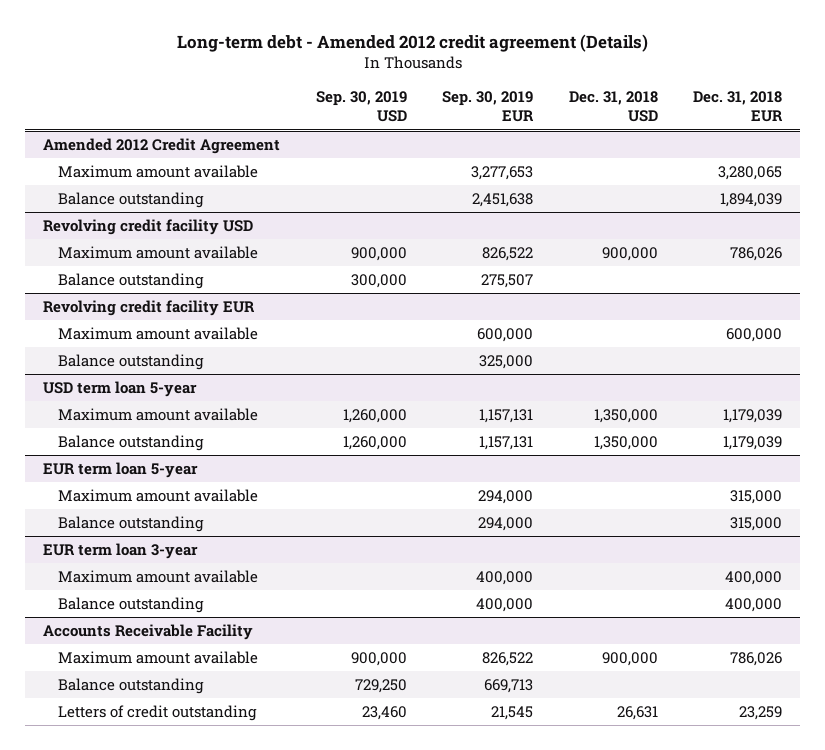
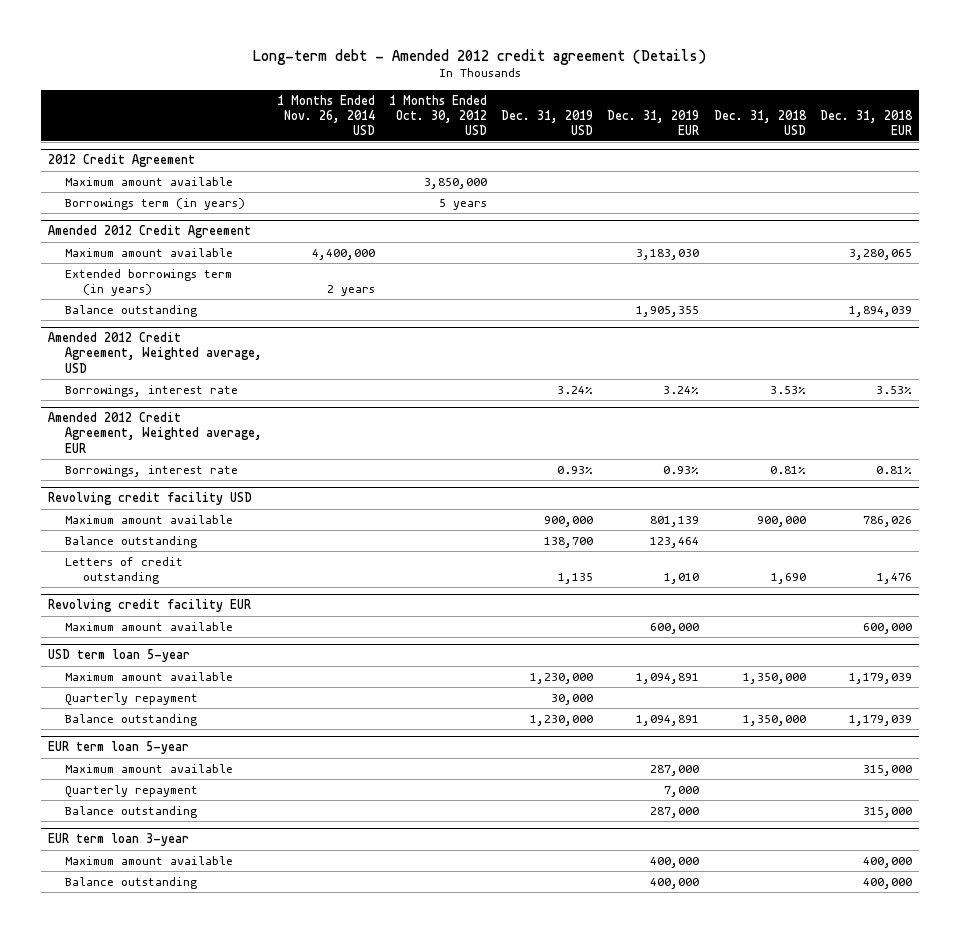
- | Sep. 30, 2019 USD | Sep. 30, 2019 EUR | Dec. 31, 2018 USD | Dec. 31, 2018 EUR
+ | 1 Months Ended Nov. 26, 2014 USD | 1 Months Ended Oct. 30, 2012 USD | Dec. 31, 2019 USD | Dec. 31, 2019 EUR | Dec. 31, 2018 USD | Dec. 31, 2018 EUR
+ 2012 Credit Agreement
+ Maximum amount available | | 3,850,000 | | | |
+ Borrowings term (in years) | | 5 years | | | |
@ Amended 2012 Credit Agreement
+ Extended borrowings term (in years) | 2 years | | | | |
+ Amended 2012 Credit Agreement, Weighted average, USD
+ Borrowings, interest rate | | | 3.24% | 3.24% | 3.53% | 3.53%
+ Amended 2012 Credit Agreement, Weighted average, EUR
+ Borrowings, interest rate | | | 0.93% | 0.93% | 0.81% | 0.81%
@ Revolving credit facility USD
+ Letters of credit outstanding | | | 1,135 | 1,010 | 1,690 | 1,476
@ Revolving credit facility EUR
- Balance outstanding | | 325,000 | |
@ USD term loan 5-year
+ Quarterly repayment | | | 30,000 | | |
@ EUR term loan 5-year
+ Quarterly repayment | | | | 7,000 | |
- Accounts Receivable Facility
- Maximum amount available | 900,000 | 826,522 | 900,000 | 786,026
- Balance outstanding | 729,250 | 669,713 | |
- Letters of credit outstanding | 23,460 | 21,545 | 26,631 | 23,259

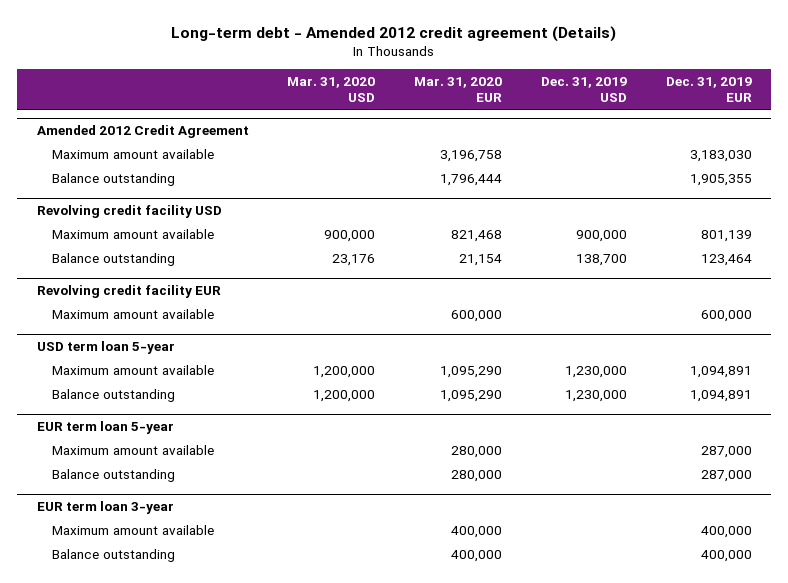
- | 1 Months Ended Nov. 26, 2014 USD | 1 Months Ended Oct. 30, 2012 USD | Dec. 31, 2019 USD | Dec. 31, 2019 EUR | Dec. 31, 2018 USD | Dec. 31, 2018 EUR
+ | Mar. 31, 2020 USD | Mar. 31, 2020 EUR | Dec. 31, 2019 USD | Dec. 31, 2019 EUR
- 2012 Credit Agreement
- Maximum amount available | | 3,850,000 | | | |
- Borrowings term (in years) | | 5 years | | | |
@ Amended 2012 Credit Agreement
- Extended borrowings term (in years) | 2 years | | | | |
- Amended 2012 Credit Agreement, Weighted average, USD
- Borrowings, interest rate | | | 3.24% | 3.24% | 3.53% | 3.53%
- Amended 2012 Credit Agreement, Weighted average, EUR
- Borrowings, interest rate | | | 0.93% | 0.93% | 0.81% | 0.81%
@ Revolving credit facility USD
- Letters of credit outstanding | | | 1,135 | 1,010 | 1,690 | 1,476
@ USD term loan 5-year
- Quarterly repayment | | | 30,000 | | |
@ EUR term loan 5-year
- Quarterly repayment | | | | 7,000 | |

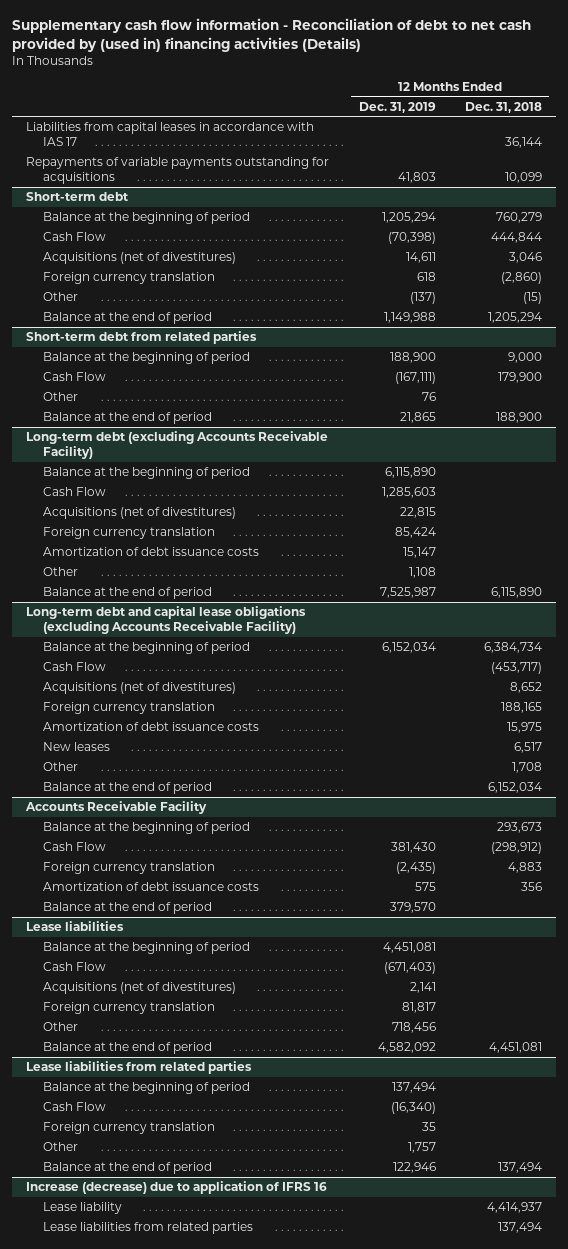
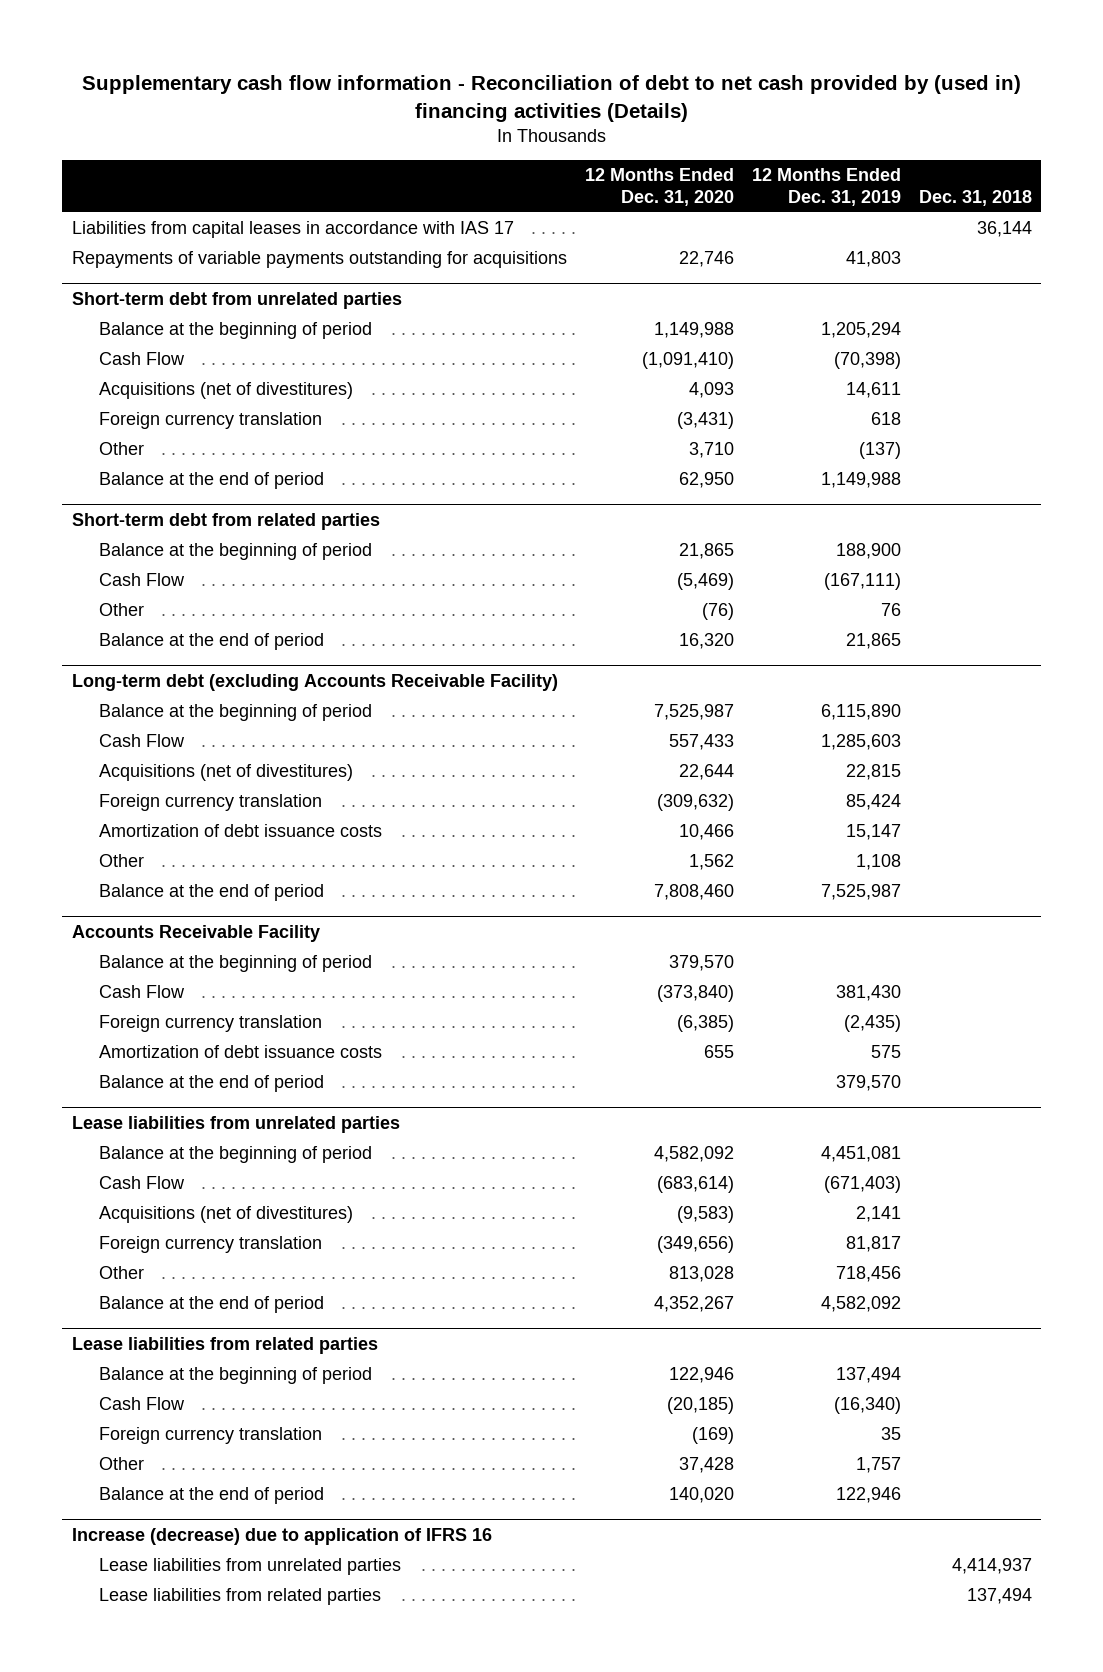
- | 12 Months Ended Dec. 31, 2019 | 12 Months Ended Dec. 31, 2018
+ | 12 Months Ended Dec. 31, 2020 | 12 Months Ended Dec. 31, 2019 | Dec. 31, 2018
- Short-term debt
+ Short-term debt from unrelated parties
- Long-term debt and capital lease obligations (excluding Accounts Receivable Facility)
- Balance at the beginning of period | 6,152,034 | 6,384,734
- Cash Flow | | (453,717)
- Acquisitions (net of divestitures) | | 8,652
- Foreign currency translation | | 188,165
- Amortization of debt issuance costs | | 15,975
- New leases | | 6,517
- Other | | 1,708
- Balance at the end of period | | 6,152,034
- Lease liabilities
+ Lease liabilities from unrelated parties
@ Increase (decrease) due to application of IFRS 16
- Lease liability | | 4,414,937
+ Lease liabilities from unrelated parties | | | 4,414,937

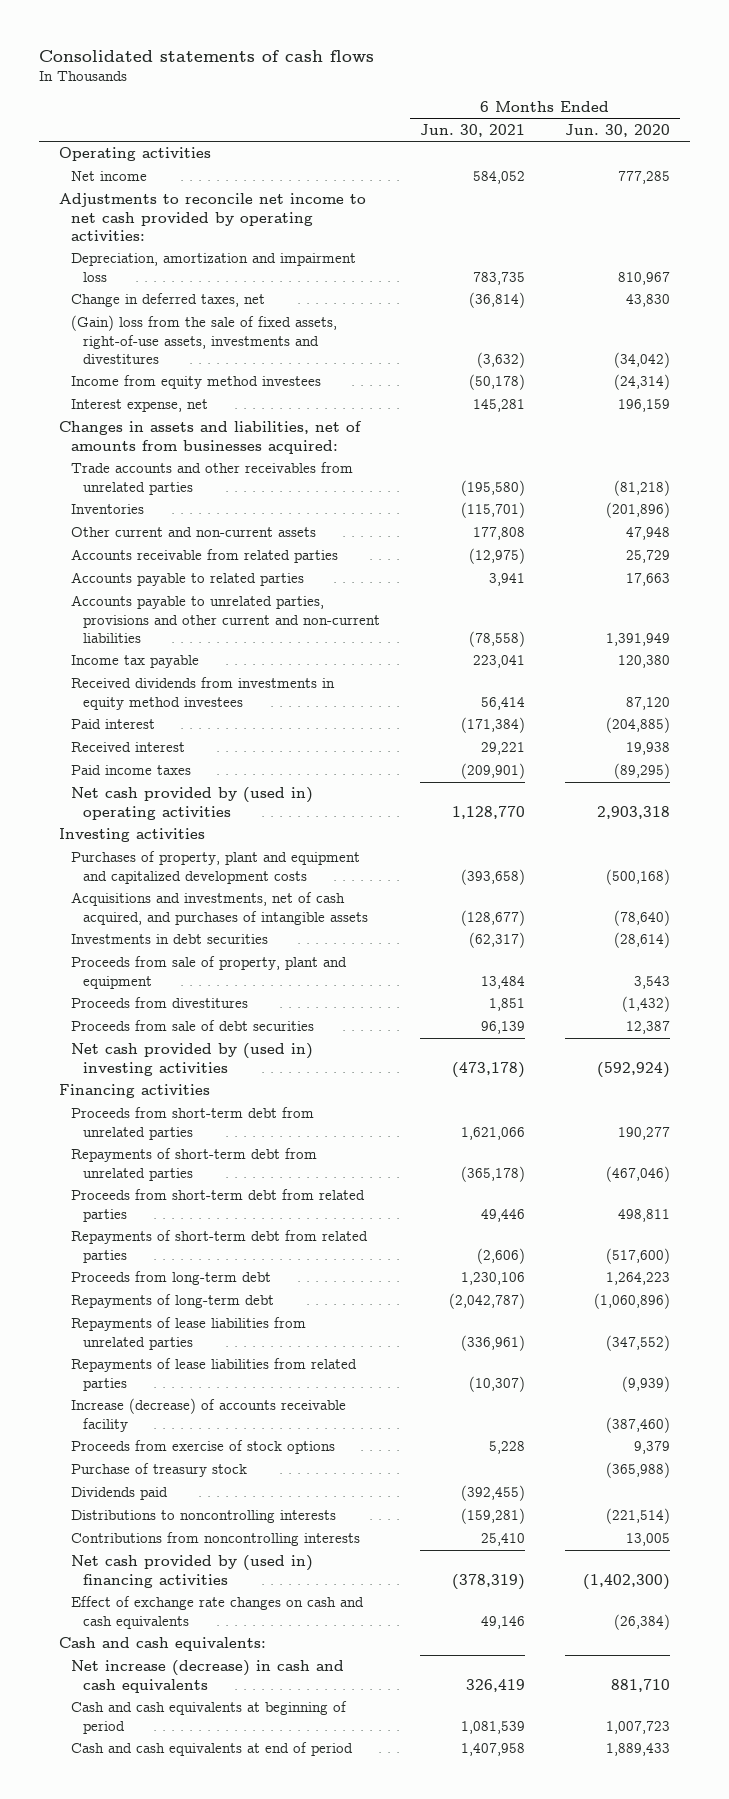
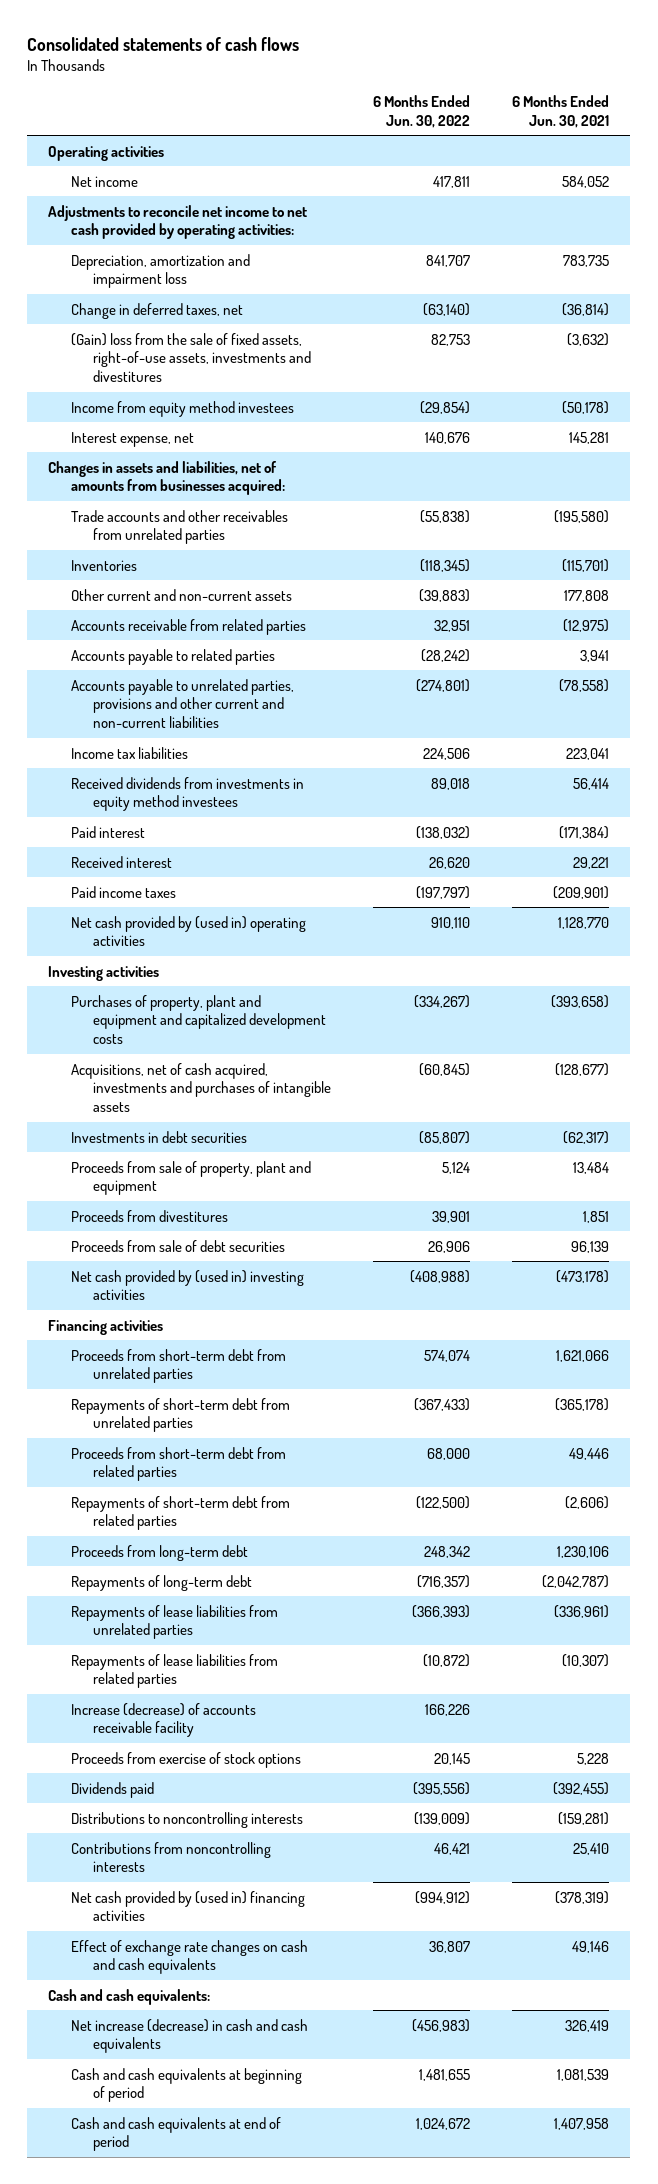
- | 6 Months Ended Jun. 30, 2021 | 6 Months Ended Jun. 30, 2020
+ | 6 Months Ended Jun. 30, 2022 | 6 Months Ended Jun. 30, 2021
- Income tax payable | 223,041 | 120,380
+ Income tax liabilities | 224,506 | 223,041
- Acquisitions and investments, net of cash acquired, and purchases of intangible assets | (128,677) | (78,640)
+ Acquisitions, net of cash acquired, investments and purchases of intangible assets | (60,845) | (128,677)
- Purchase of treasury stock | | (365,988)

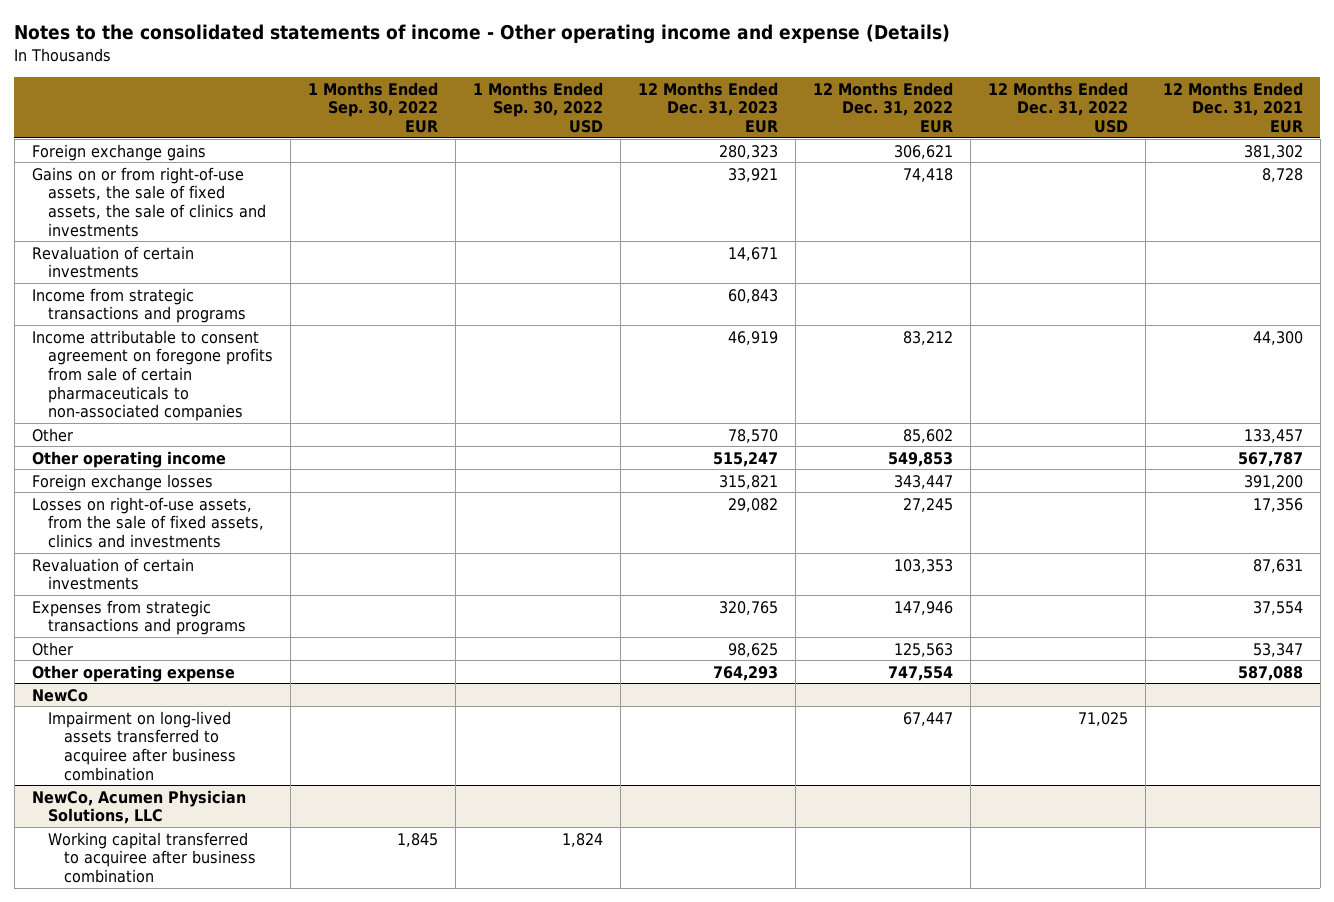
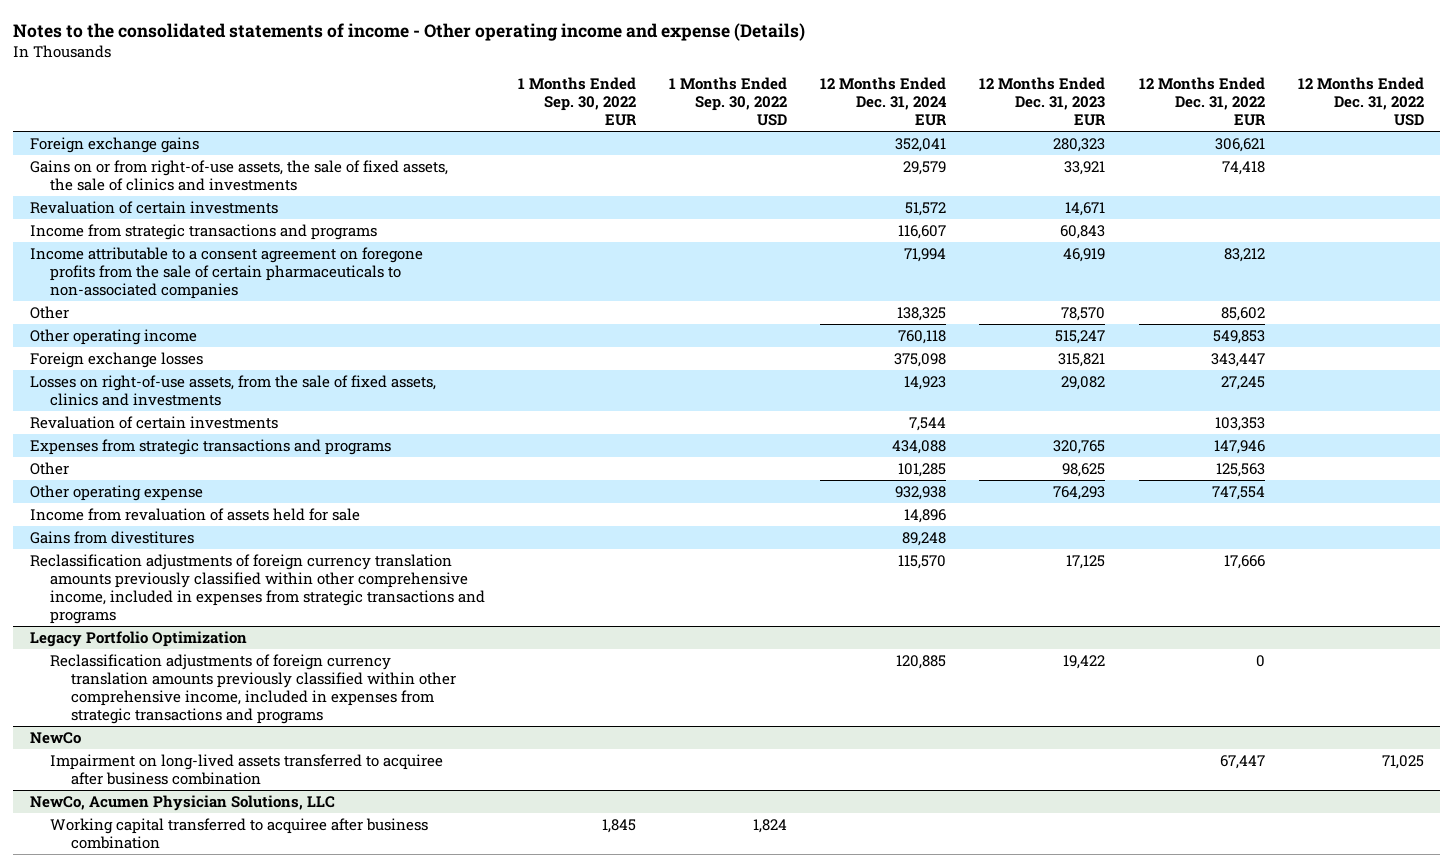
- | 1 Months Ended Sep. 30, 2022 EUR | 1 Months Ended Sep. 30, 2022 USD | 12 Months Ended Dec. 31, 2023 EUR | 12 Months Ended Dec. 31, 2022 EUR | 12 Months Ended Dec. 31, 2022 USD | 12 Months Ended Dec. 31, 2021 EUR
+ | 1 Months Ended Sep. 30, 2022 EUR | 1 Months Ended Sep. 30, 2022 USD | 12 Months Ended Dec. 31, 2024 EUR | 12 Months Ended Dec. 31, 2023 EUR | 12 Months Ended Dec. 31, 2022 EUR | 12 Months Ended Dec. 31, 2022 USD
- Income attributable to consent agreement on foregone profits from sale of certain pharmaceuticals to non-associated companies | | | 46,919 | 83,212 | | 44,300
+ Income attributable to a consent agreement on foregone profits from the sale of certain pharmaceuticals to non-associated companies | | | 71,994 | 46,919 | 83,212 |
+ Income from revaluation of assets held for sale | | | 14,896 | | |
+ Gains from divestitures | | | 89,248 | | |
+ Reclassification adjustments of foreign currency translation amounts previously classified within other comprehensive income, included in expenses from strategic transactions and programs | | | 115,570 | 17,125 | 17,666 |
+ Legacy Portfolio Optimization
+ Reclassification adjustments of foreign currency translation amounts previously classified within other comprehensive income, included in expenses from strategic transactions and programs | | | 120,885 | 19,422 | 0 |

